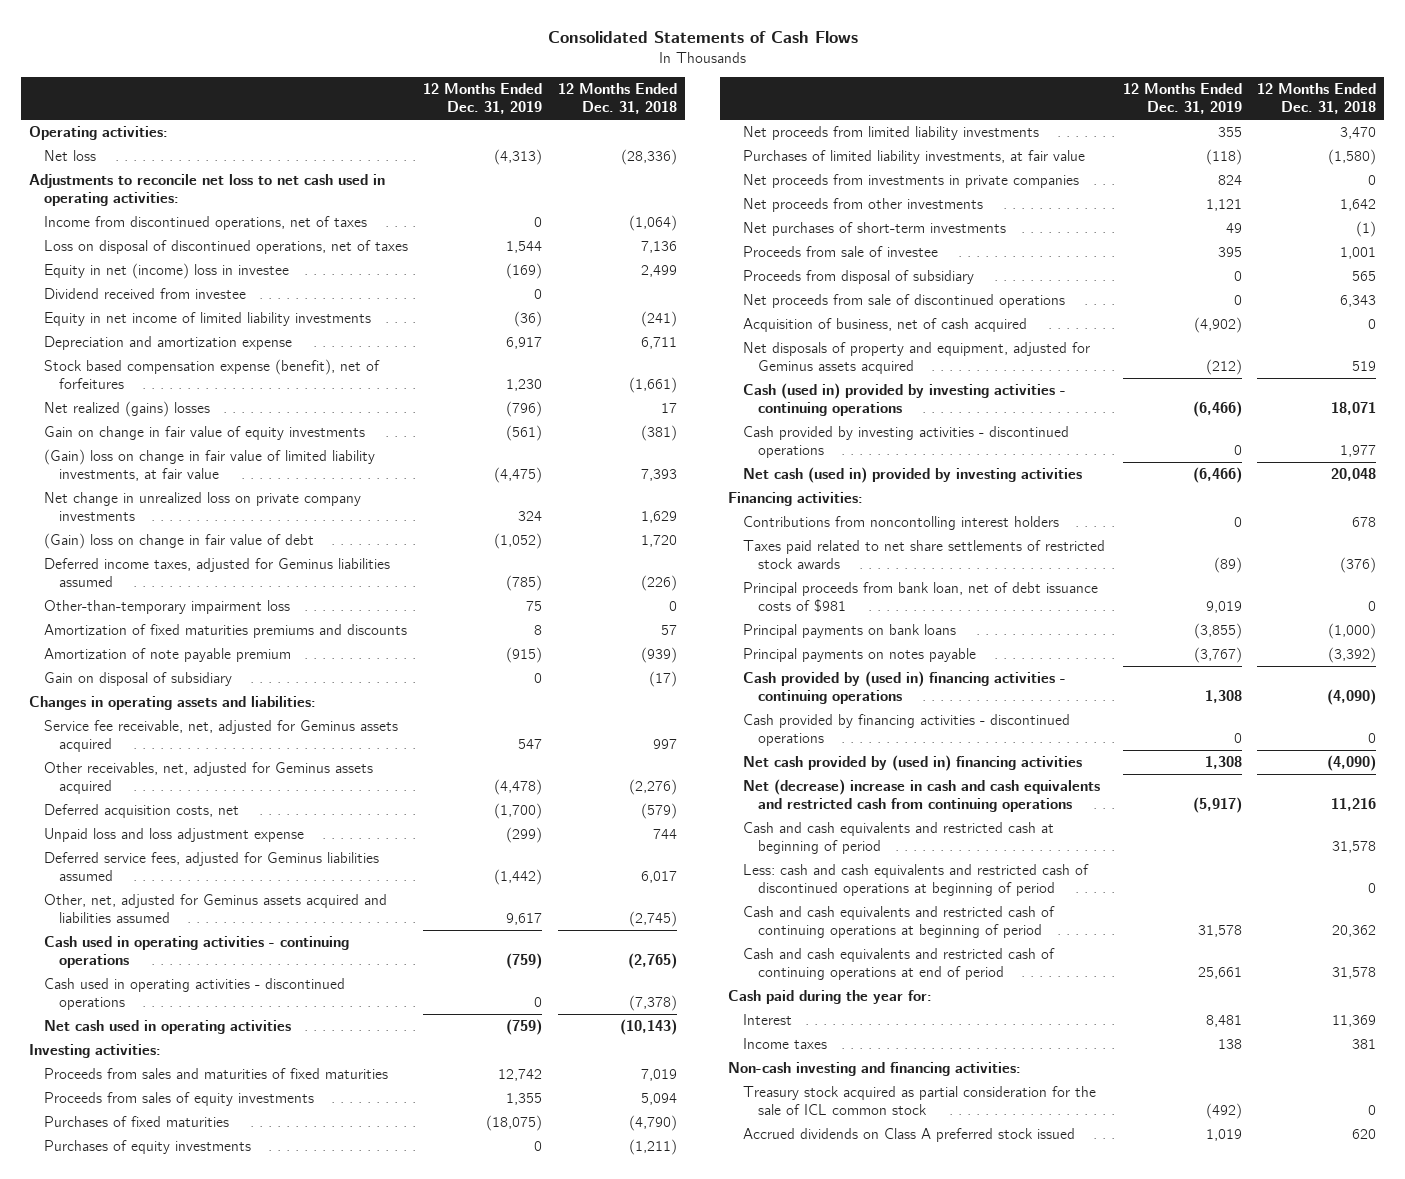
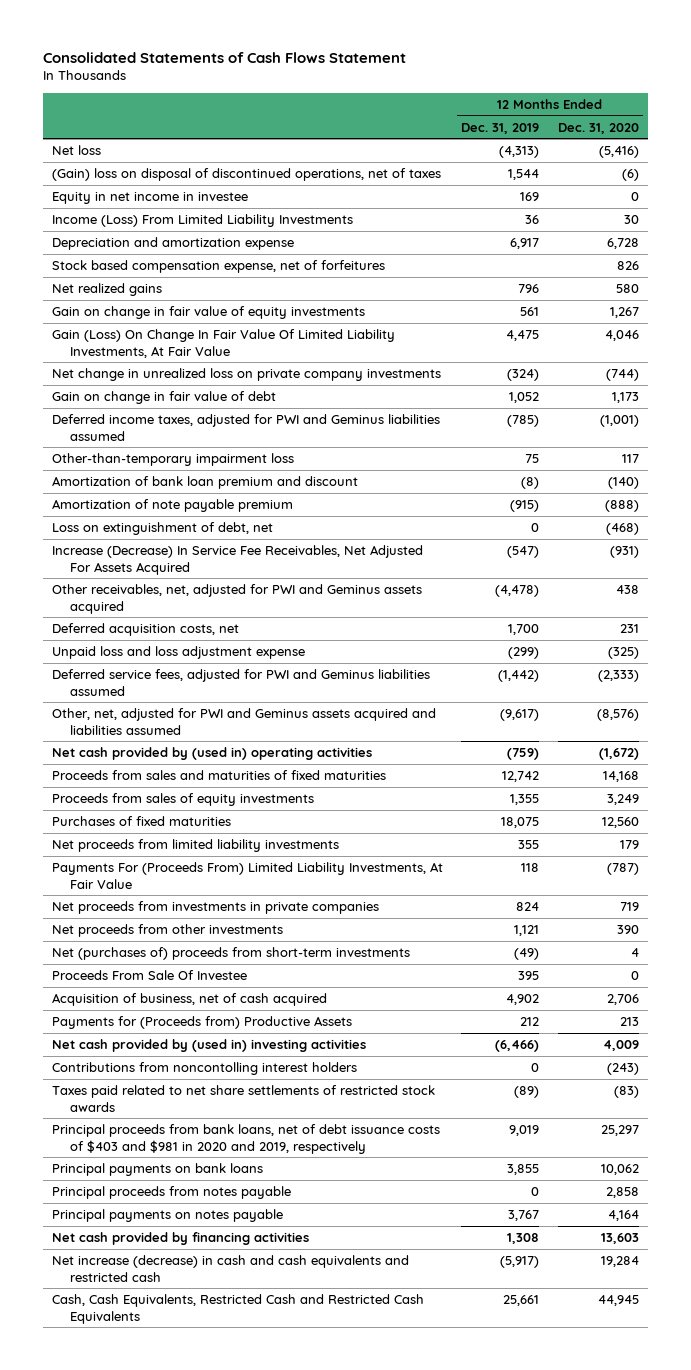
- Consolidated Statements of Cash Flows
+ Consolidated Statements of Cash Flows Statement
- | 12 Months Ended Dec. 31, 2019 | 12 Months Ended Dec. 31, 2018
+ | 12 Months Ended Dec. 31, 2019 | 12 Months Ended Dec. 31, 2020
- Operating activities:
- Adjustments to reconcile net loss to net cash used in operating activities:
- Income from discontinued operations, net of taxes | 0 | (1,064)
- Loss on disposal of discontinued operations, net of taxes | 1,544 | 7,136
- Equity in net (income) loss in investee | (169) | 2,499
- Dividend received from investee | 0 |
- Equity in net income of limited liability investments | (36) | (241)
+ (Gain) loss on disposal of discontinued operations, net of taxes | 1,544 | (6)
+ Equity in net income in investee | 169 | 0
+ Income (Loss) From Limited Liability Investments | 36 | 30
- Stock based compensation expense (benefit), net of forfeitures | 1,230 | (1,661)
- Net realized (gains) losses | (796) | 17
- Gain on change in fair value of equity investments | (561) | (381)
- (Gain) loss on change in fair value of limited liability investments, at fair value | (4,475) | 7,393
- Net change in unrealized loss on private company investments | 324 | 1,629
- (Gain) loss on change in fair value of debt | (1,052) | 1,720
- Deferred income taxes, adjusted for Geminus liabilities assumed | (785) | (226)
+ Stock based compensation expense, net of forfeitures | | 826
+ Net realized gains | 796 | 580
+ Gain on change in fair value of equity investments | 561 | 1,267
+ Gain (Loss) On Change In Fair Value Of Limited Liability Investments, At Fair Value | 4,475 | 4,046
+ Net change in unrealized loss on private company investments | (324) | (744)
+ Gain on change in fair value of debt | 1,052 | 1,173
+ Deferred income taxes, adjusted for PWI and Geminus liabilities assumed | (785) | (1,001)
- Amortization of fixed maturities premiums and discounts | 8 | 57
+ Amortization of bank loan premium and discount | (8) | (140)
- Gain on disposal of subsidiary | 0 | (17)
- Changes in operating assets and liabilities:
- Service fee receivable, net, adjusted for Geminus assets acquired | 547 | 997
- Other receivables, net, adjusted for Geminus assets acquired | (4,478) | (2,276)
- Deferred acquisition costs, net | (1,700) | (579)
+ Loss on extinguishment of debt, net | 0 | (468)
+ Increase (Decrease) In Service Fee Receivables, Net Adjusted For Assets Acquired | (547) | (931)
+ Other receivables, net, adjusted for PWI and Geminus assets acquired | (4,478) | 438
+ Deferred acquisition costs, net | 1,700 | 231
- Deferred service fees, adjusted for Geminus liabilities assumed | (1,442) | 6,017
- Other, net, adjusted for Geminus assets acquired and liabilities assumed | 9,617 | (2,745)
- Cash used in operating activities - continuing operations | (759) | (2,765)
- Cash used in operating activities - discontinued operations | 0 | (7,378)
- Net cash used in operating activities | (759) | (10,143)
- Investing activities:
+ Deferred service fees, adjusted for PWI and Geminus liabilities assumed | (1,442) | (2,333)
+ Other, net, adjusted for PWI and Geminus assets acquired and liabilities assumed | (9,617) | (8,576)
+ Net cash provided by (used in) operating activities | (759) | (1,672)
- Purchases of fixed maturities | (18,075) | (4,790)
- Purchases of equity investments | 0 | (1,211)
+ Purchases of fixed maturities | 18,075 | 12,560
- Purchases of limited liability investments, at fair value | (118) | (1,580)
+ Payments For (Proceeds From) Limited Liability Investments, At Fair Value | 118 | (787)
- Net purchases of short-term investments | 49 | (1)
- Proceeds from sale of investee | 395 | 1,001
- Proceeds from disposal of subsidiary | 0 | 565
- Net proceeds from sale of discontinued operations | 0 | 6,343
- Acquisition of business, net of cash acquired | (4,902) | 0
- Net disposals of property and equipment, adjusted for Geminus assets acquired | (212) | 519
- Cash (used in) provided by investing activities - continuing operations | (6,466) | 18,071
- Cash provided by investing activities - discontinued operations | 0 | 1,977
- Net cash (used in) provided by investing activities | (6,466) | 20,048
- Financing activities:
+ Net (purchases of) proceeds from short-term investments | (49) | 4
+ Proceeds From Sale Of Investee | 395 | 0
+ Acquisition of business, net of cash acquired | 4,902 | 2,706
+ Payments for (Proceeds from) Productive Assets | 212 | 213
+ Net cash provided by (used in) investing activities | (6,466) | 4,009
- Principal proceeds from bank loan, net of debt issuance costs of $981 | 9,019 | 0
- Principal payments on bank loans | (3,855) | (1,000)
- Principal payments on notes payable | (3,767) | (3,392)
- Cash provided by (used in) financing activities - continuing operations | 1,308 | (4,090)
- Cash provided by financing activities - discontinued operations | 0 | 0
- Net cash provided by (used in) financing activities | 1,308 | (4,090)
- Net (decrease) increase in cash and cash equivalents and restricted cash from continuing operations | (5,917) | 11,216
- Cash and cash equivalents and restricted cash at beginning of period | | 31,578
- Less: cash and cash equivalents and restricted cash of discontinued operations at beginning of period | | 0
- Cash and cash equivalents and restricted cash of continuing operations at beginning of period | 31,578 | 20,362
- Cash and cash equivalents and restricted cash of continuing operations at end of period | 25,661 | 31,578
- Cash paid during the year for:
- Interest | 8,481 | 11,369
- Income taxes | 138 | 381
- Non-cash investing and financing activities:
- Treasury stock acquired as partial consideration for the sale of ICL common stock | (492) | 0
- Accrued dividends on Class A preferred stock issued | 1,019 | 620
+ Principal proceeds from bank loans, net of debt issuance costs of $403 and $981 in 2020 and 2019, respectively | 9,019 | 25,297
+ Principal payments on bank loans | 3,855 | 10,062
+ Principal proceeds from notes payable | 0 | 2,858
+ Principal payments on notes payable | 3,767 | 4,164
+ Net cash provided by financing activities | 1,308 | 13,603
+ Net increase (decrease) in cash and cash equivalents and restricted cash | (5,917) | 19,284
+ Cash, Cash Equivalents, Restricted Cash and Restricted Cash Equivalents | 25,661 | 44,945

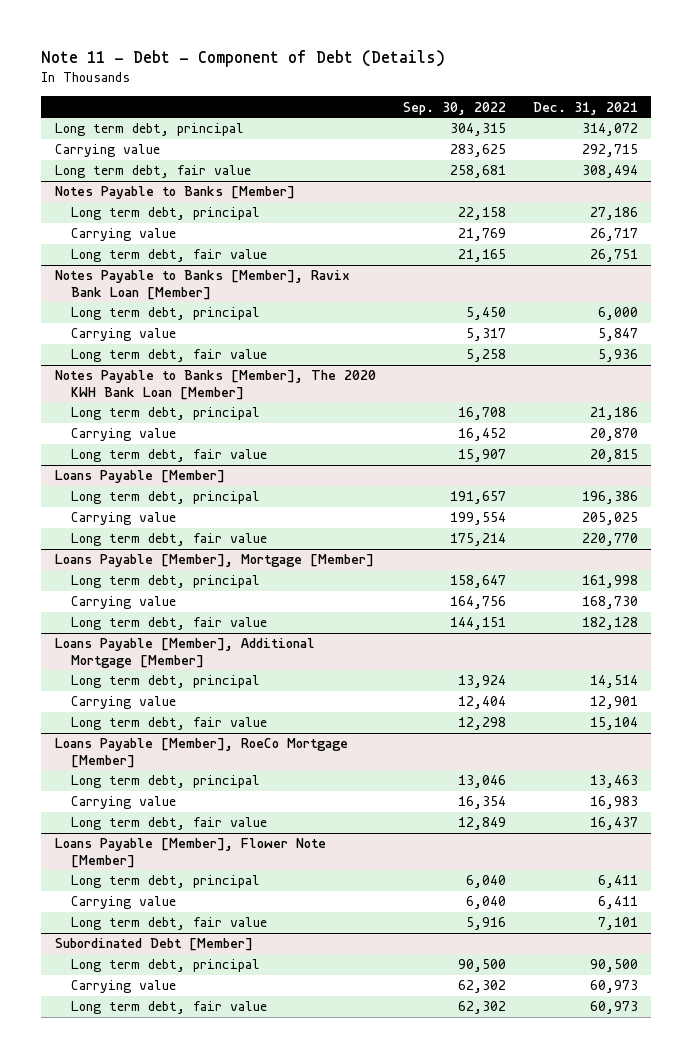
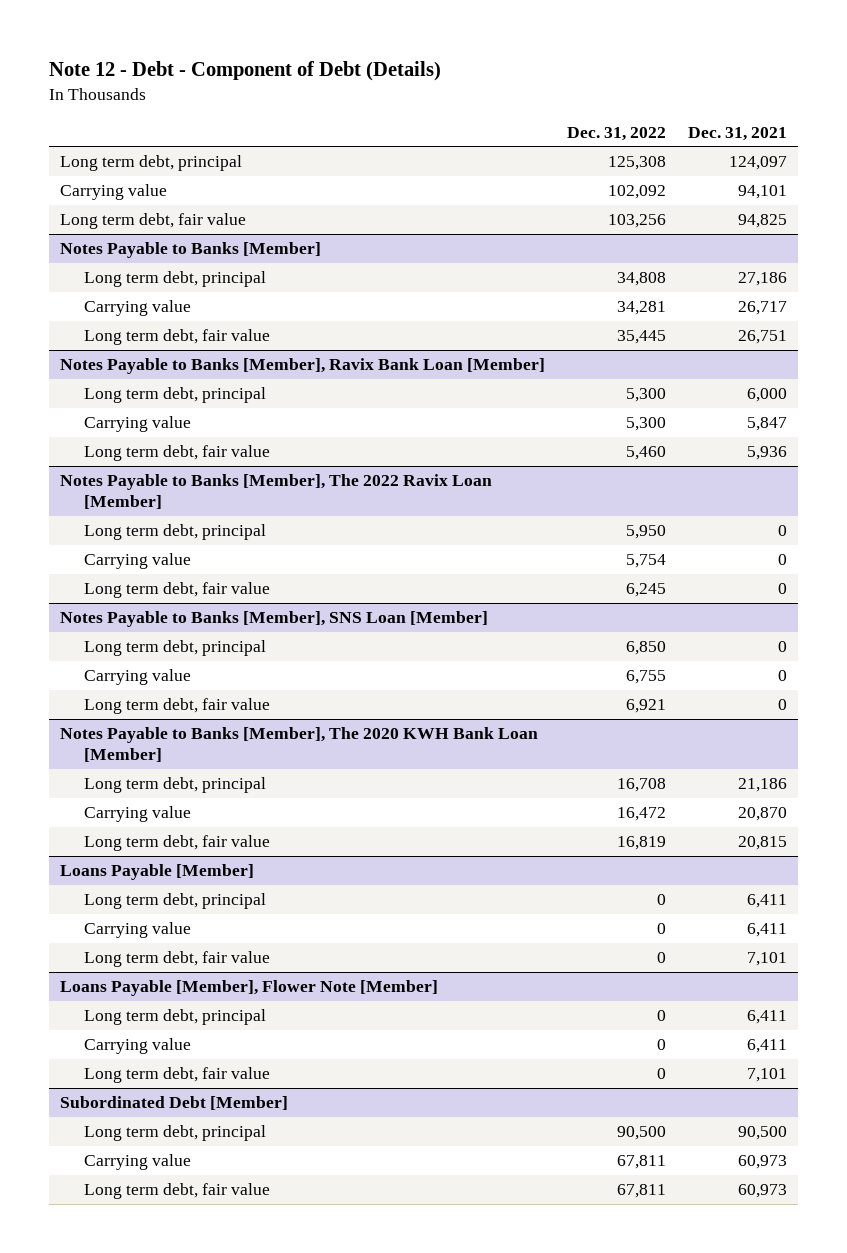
- Note 11 - Debt - Component of Debt (Details)
+ Note 12 - Debt - Component of Debt (Details)
- | Sep. 30, 2022 | Dec. 31, 2021
+ | Dec. 31, 2022 | Dec. 31, 2021
- Long term debt, principal | 304,315 | 314,072
- Carrying value | 283,625 | 292,715
- Long term debt, fair value | 258,681 | 308,494
+ Long term debt, principal | 125,308 | 124,097
+ Carrying value | 102,092 | 94,101
+ Long term debt, fair value | 103,256 | 94,825
+ Notes Payable to Banks [Member], The 2022 Ravix Loan [Member]
+ Long term debt, principal | 5,950 | 0
+ Carrying value | 5,754 | 0
+ Long term debt, fair value | 6,245 | 0
+ Notes Payable to Banks [Member], SNS Loan [Member]
+ Long term debt, principal | 6,850 | 0
+ Carrying value | 6,755 | 0
+ Long term debt, fair value | 6,921 | 0
@ Loans Payable [Member]
- Long term debt, principal | 191,657 | 196,386
- Carrying value | 199,554 | 205,025
- Long term debt, fair value | 175,214 | 220,770
- Loans Payable [Member], Mortgage [Member]
- Long term debt, principal | 158,647 | 161,998
- Carrying value | 164,756 | 168,730
- Long term debt, fair value | 144,151 | 182,128
- Loans Payable [Member], Additional Mortgage [Member]
- Long term debt, principal | 13,924 | 14,514
- Carrying value | 12,404 | 12,901
- Long term debt, fair value | 12,298 | 15,104
- Loans Payable [Member], RoeCo Mortgage [Member]
- Long term debt, principal | 13,046 | 13,463
- Carrying value | 16,354 | 16,983
- Long term debt, fair value | 12,849 | 16,437
@ Loans Payable [Member]
+ Long term debt, principal | 0 | 6,411
+ Carrying value | 0 | 6,411
+ Long term debt, fair value | 0 | 7,101

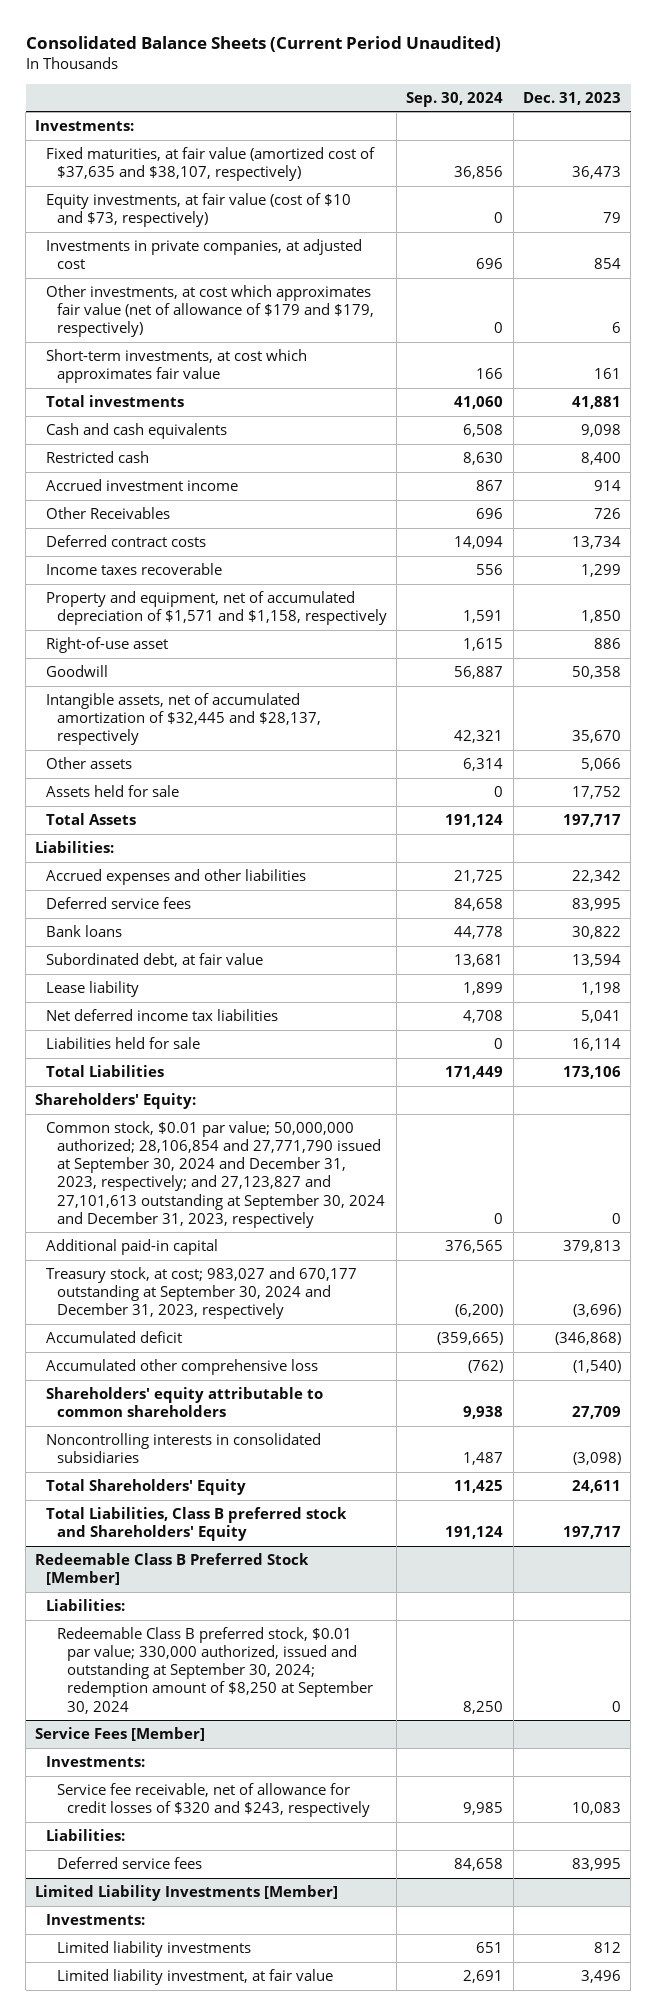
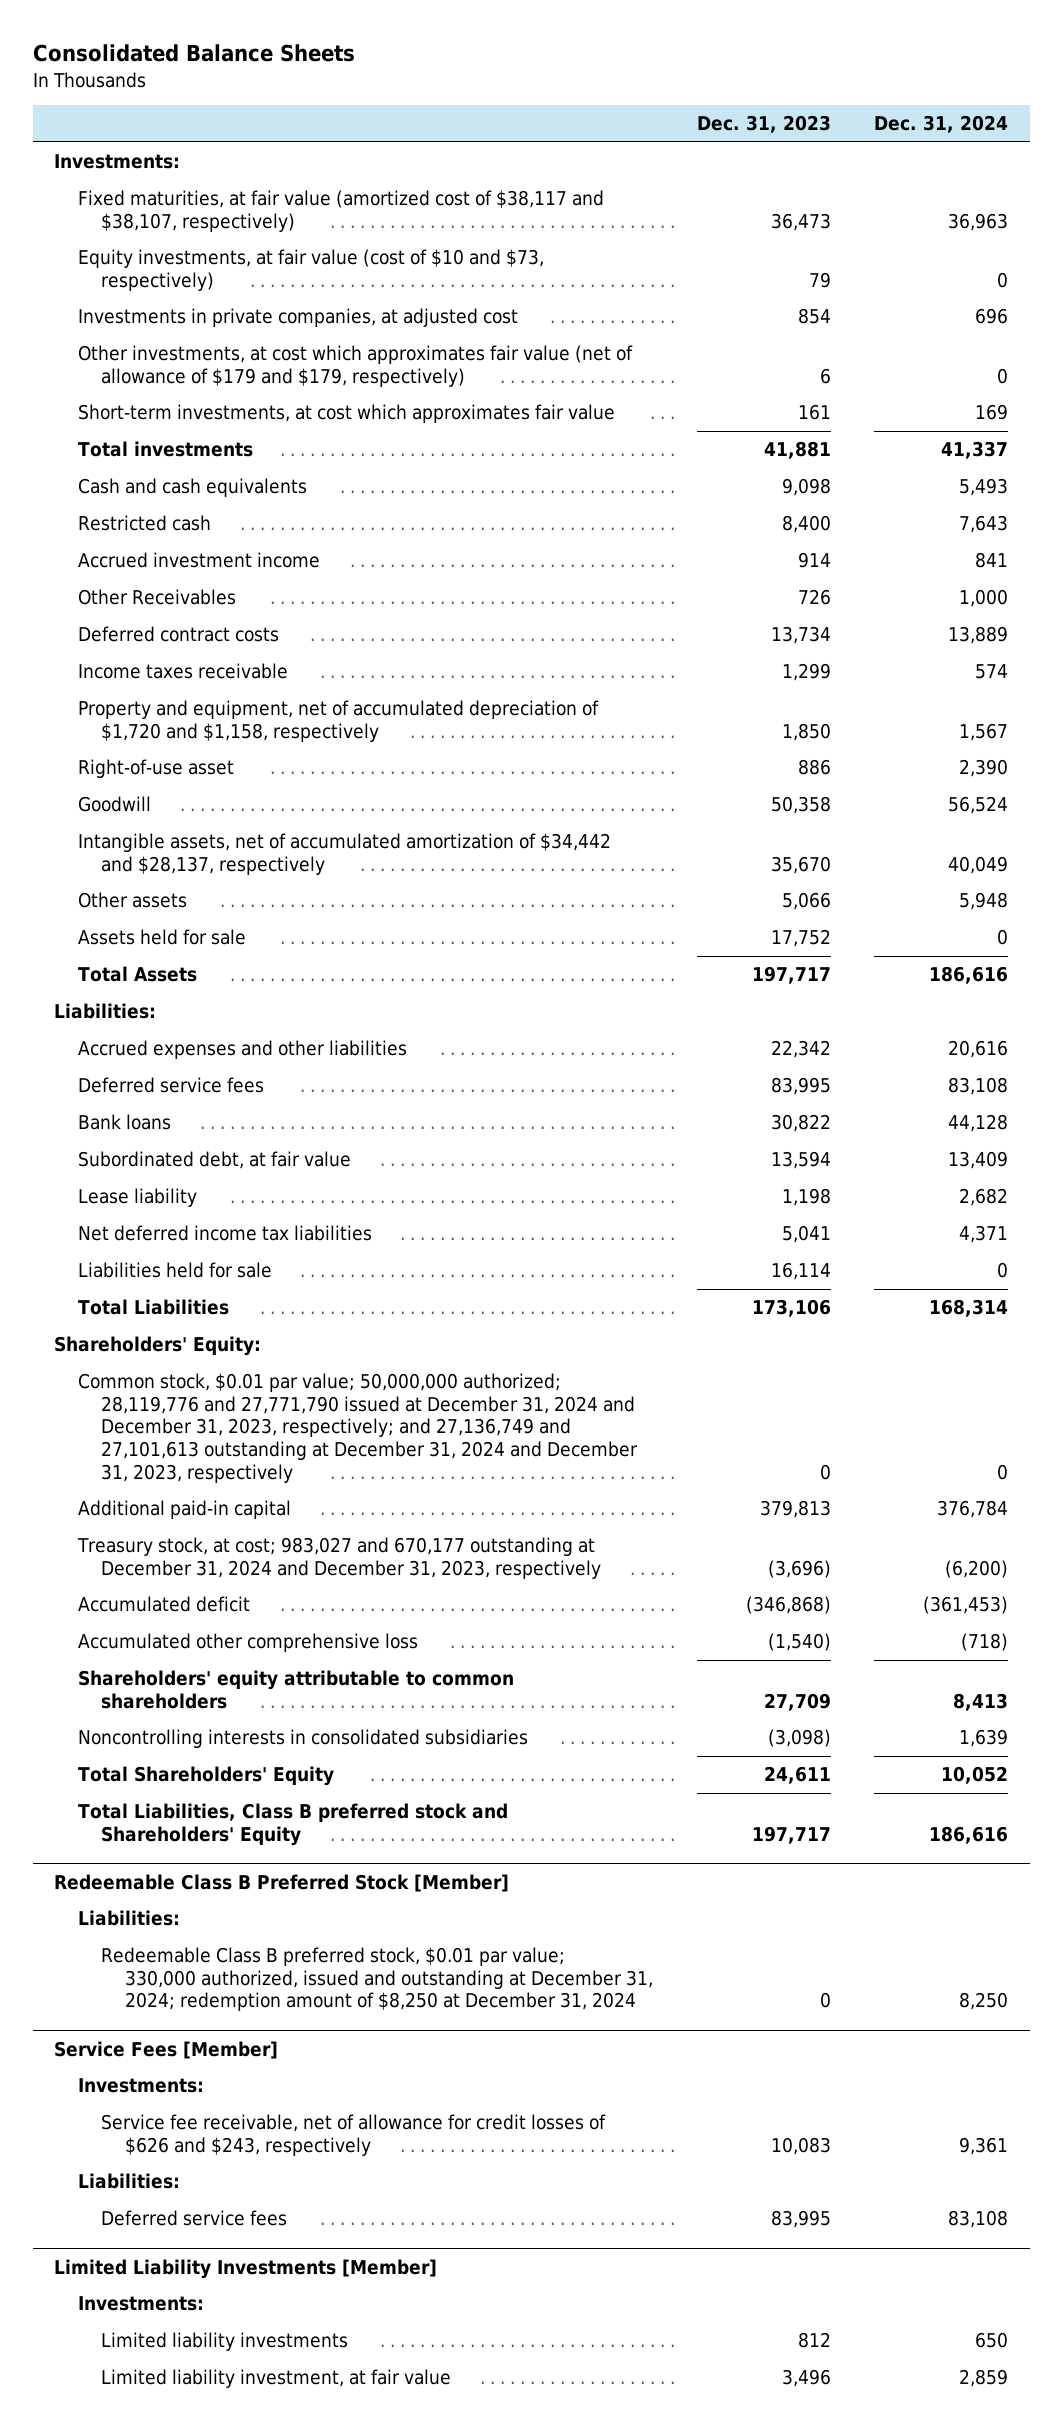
- Consolidated Balance Sheets (Current Period Unaudited)
+ Consolidated Balance Sheets
- | Sep. 30, 2024 | Dec. 31, 2023
+ | Dec. 31, 2023 | Dec. 31, 2024
- Fixed maturities, at fair value (amortized cost of $37,635 and $38,107, respectively) | 36,856 | 36,473
+ Fixed maturities, at fair value (amortized cost of $38,117 and $38,107, respectively) | 36,473 | 36,963
- Income taxes recoverable | 556 | 1,299
- Property and equipment, net of accumulated depreciation of $1,571 and $1,158, respectively | 1,591 | 1,850
+ Income taxes receivable | 1,299 | 574
+ Property and equipment, net of accumulated depreciation of $1,720 and $1,158, respectively | 1,850 | 1,567
- Intangible assets, net of accumulated amortization of $32,445 and $28,137, respectively | 42,321 | 35,670
+ Intangible assets, net of accumulated amortization of $34,442 and $28,137, respectively | 35,670 | 40,049
- Common stock, $0.01 par value; 50,000,000 authorized; 28,106,854 and 27,771,790 issued at September 30, 2024 and December 31, 2023, respectively; and 27,123,827 and 27,101,613 outstanding at September 30, 2024 and December 31, 2023, respectively | 0 | 0
+ Common stock, $0.01 par value; 50,000,000 authorized; 28,119,776 and 27,771,790 issued at December 31, 2024 and December 31, 2023, respectively; and 27,136,749 and 27,101,613 outstanding at December 31, 2024 and December 31, 2023, respectively | 0 | 0
- Treasury stock, at cost; 983,027 and 670,177 outstanding at September 30, 2024 and December 31, 2023, respectively | (6,200) | (3,696)
+ Treasury stock, at cost; 983,027 and 670,177 outstanding at December 31, 2024 and December 31, 2023, respectively | (3,696) | (6,200)
@ Redeemable Class B Preferred Stock [Member]
- Redeemable Class B preferred stock, $0.01 par value; 330,000 authorized, issued and outstanding at September 30, 2024; redemption amount of $8,250 at September 30, 2024 | 8,250 | 0
+ Redeemable Class B preferred stock, $0.01 par value; 330,000 authorized, issued and outstanding at December 31, 2024; redemption amount of $8,250 at December 31, 2024 | 0 | 8,250
@ Service Fees [Member]
- Service fee receivable, net of allowance for credit losses of $320 and $243, respectively | 9,985 | 10,083
+ Service fee receivable, net of allowance for credit losses of $626 and $243, respectively | 10,083 | 9,361

